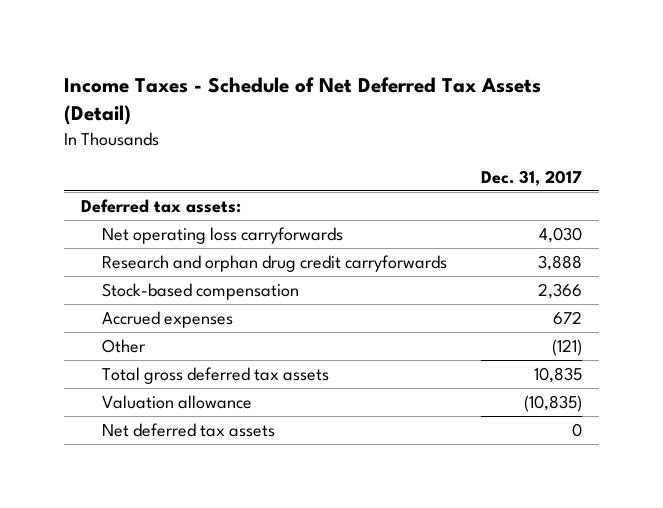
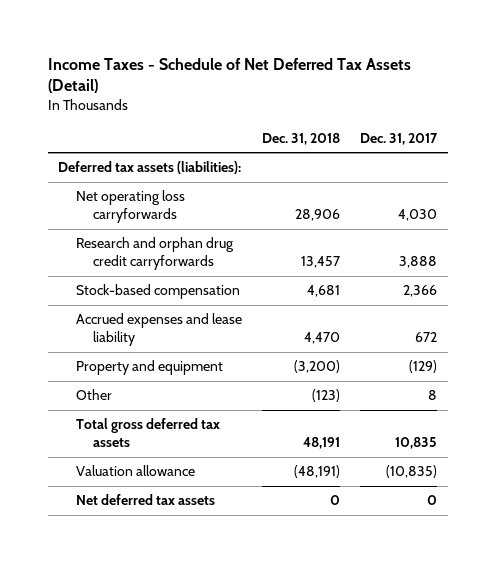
- | Dec. 31, 2017
+ | Dec. 31, 2018 | Dec. 31, 2017
- Deferred tax assets:
+ Deferred tax assets (liabilities):
- Accrued expenses | 672
- Other | (121)
+ Accrued expenses and lease liability | 4,470 | 672
+ Property and equipment | (3,200) | (129)
+ Other | (123) | 8

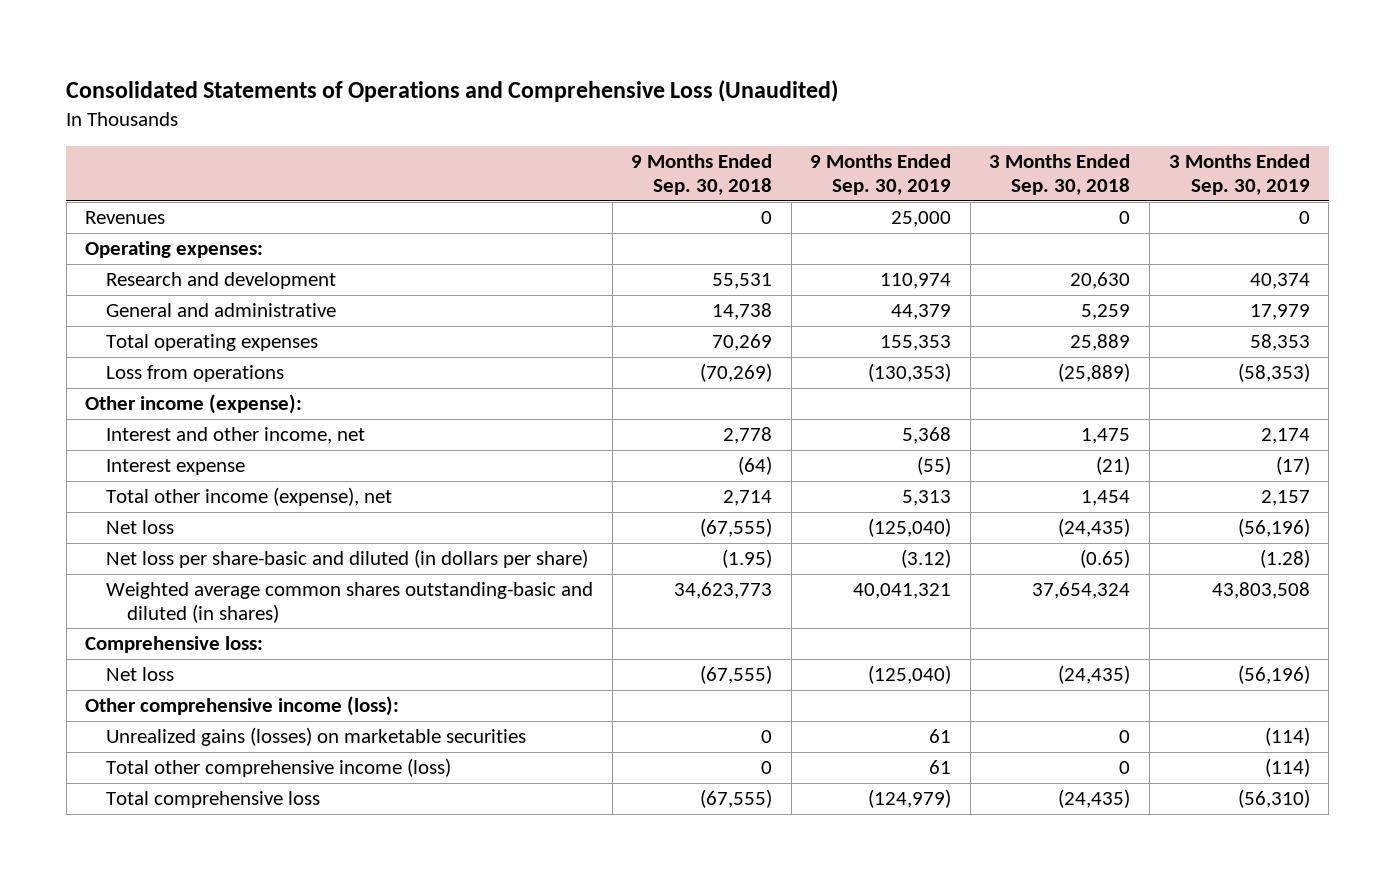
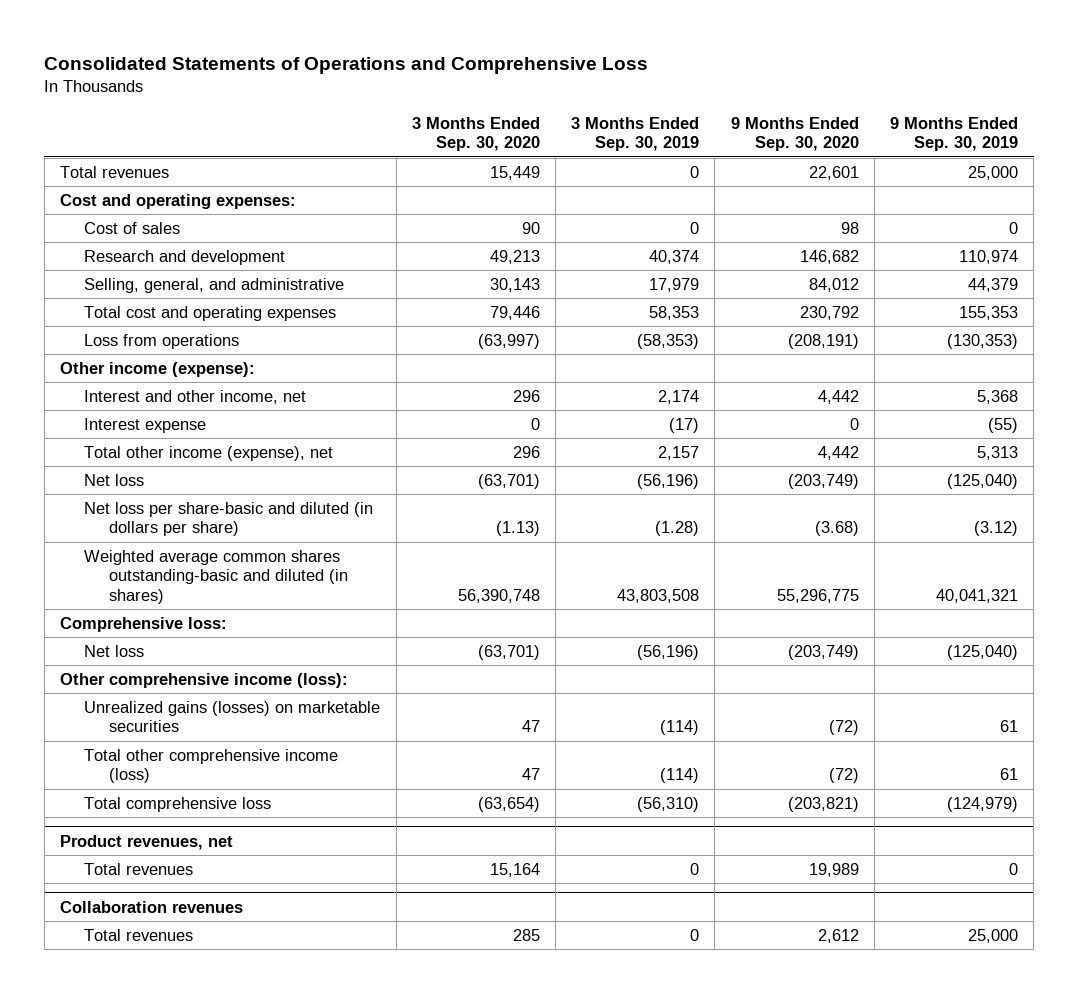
- Consolidated Statements of Operations and Comprehensive Loss (Unaudited)
+ Consolidated Statements of Operations and Comprehensive Loss
- | 9 Months Ended Sep. 30, 2018 | 9 Months Ended Sep. 30, 2019 | 3 Months Ended Sep. 30, 2018 | 3 Months Ended Sep. 30, 2019
+ | 3 Months Ended Sep. 30, 2020 | 3 Months Ended Sep. 30, 2019 | 9 Months Ended Sep. 30, 2020 | 9 Months Ended Sep. 30, 2019
- Revenues | 0 | 25,000 | 0 | 0
- Operating expenses:
+ Total revenues | 15,449 | 0 | 22,601 | 25,000
+ Cost and operating expenses:
+ Cost of sales | 90 | 0 | 98 | 0
- General and administrative | 14,738 | 44,379 | 5,259 | 17,979
- Total operating expenses | 70,269 | 155,353 | 25,889 | 58,353
+ Selling, general, and administrative | 30,143 | 17,979 | 84,012 | 44,379
+ Total cost and operating expenses | 79,446 | 58,353 | 230,792 | 155,353
+ Product revenues, net
+ Total revenues | 15,164 | 0 | 19,989 | 0
+ Collaboration revenues
+ Total revenues | 285 | 0 | 2,612 | 25,000

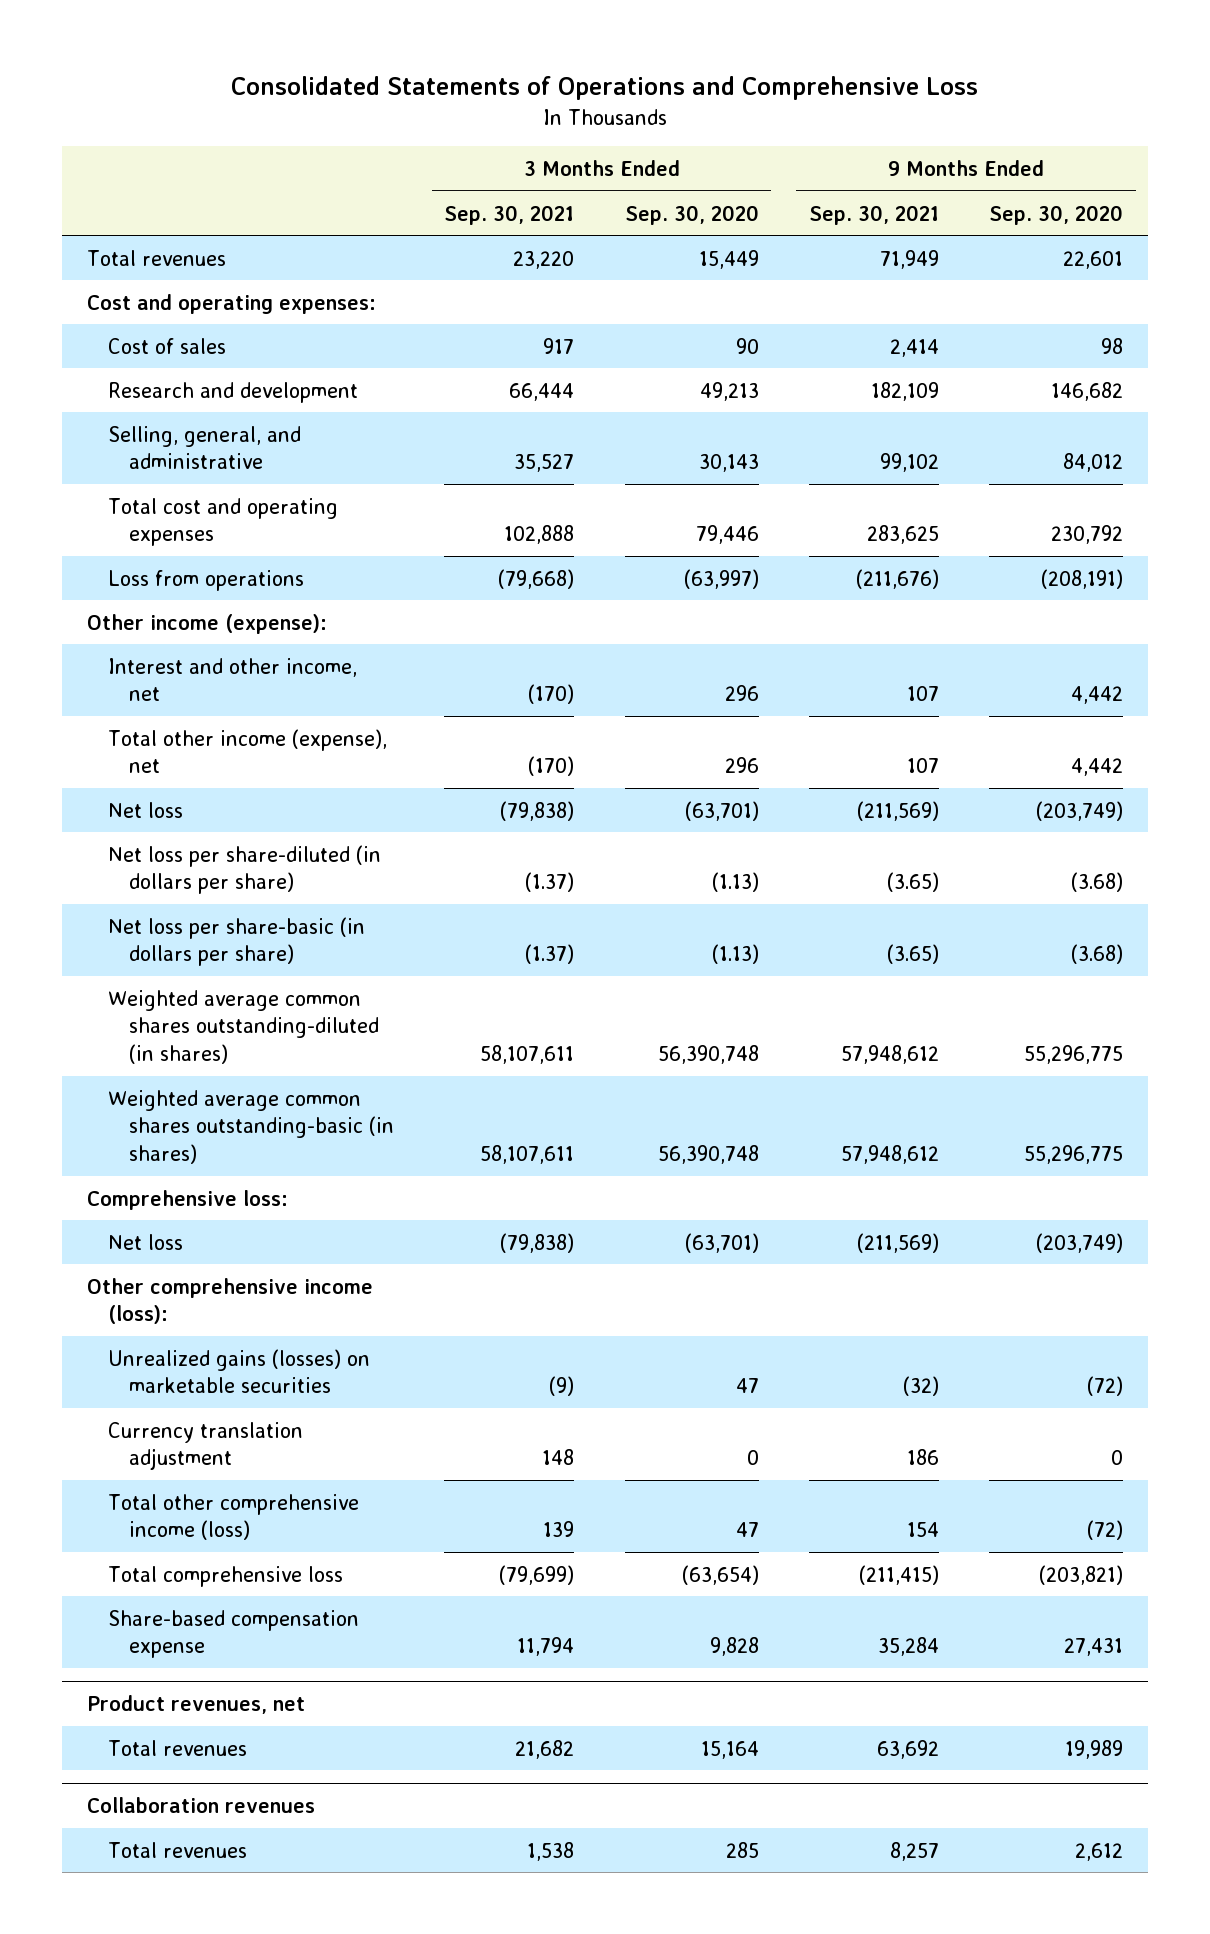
- | 3 Months Ended Sep. 30, 2020 | 3 Months Ended Sep. 30, 2019 | 9 Months Ended Sep. 30, 2020 | 9 Months Ended Sep. 30, 2019
+ | 3 Months Ended Sep. 30, 2021 | 3 Months Ended Sep. 30, 2020 | 9 Months Ended Sep. 30, 2021 | 9 Months Ended Sep. 30, 2020
- Interest expense | 0 | (17) | 0 | (55)
- Net loss per share-basic and diluted (in dollars per share) | (1.13) | (1.28) | (3.68) | (3.12)
- Weighted average common shares outstanding-basic and diluted (in shares) | 56,390,748 | 43,803,508 | 55,296,775 | 40,041,321
+ Net loss per share-diluted (in dollars per share) | (1.37) | (1.13) | (3.65) | (3.68)
+ Net loss per share-basic (in dollars per share) | (1.37) | (1.13) | (3.65) | (3.68)
+ Weighted average common shares outstanding-diluted (in shares) | 58,107,611 | 56,390,748 | 57,948,612 | 55,296,775
+ Weighted average common shares outstanding-basic (in shares) | 58,107,611 | 56,390,748 | 57,948,612 | 55,296,775
+ Currency translation adjustment | 148 | 0 | 186 | 0
+ Share-based compensation expense | 11,794 | 9,828 | 35,284 | 27,431

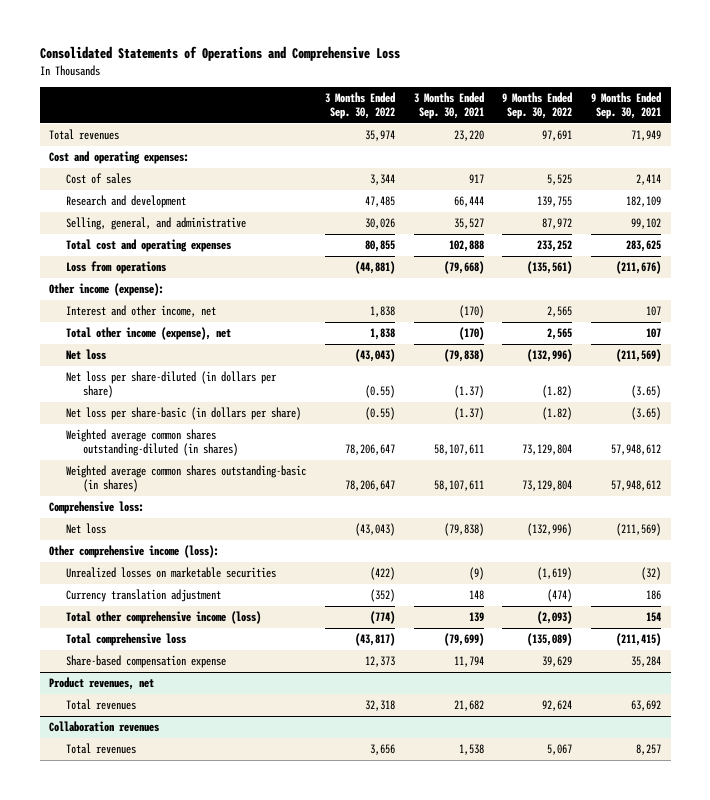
- | 3 Months Ended Sep. 30, 2021 | 3 Months Ended Sep. 30, 2020 | 9 Months Ended Sep. 30, 2021 | 9 Months Ended Sep. 30, 2020
+ | 3 Months Ended Sep. 30, 2022 | 3 Months Ended Sep. 30, 2021 | 9 Months Ended Sep. 30, 2022 | 9 Months Ended Sep. 30, 2021
- Unrealized gains (losses) on marketable securities | (9) | 47 | (32) | (72)
+ Unrealized losses on marketable securities | (422) | (9) | (1,619) | (32)

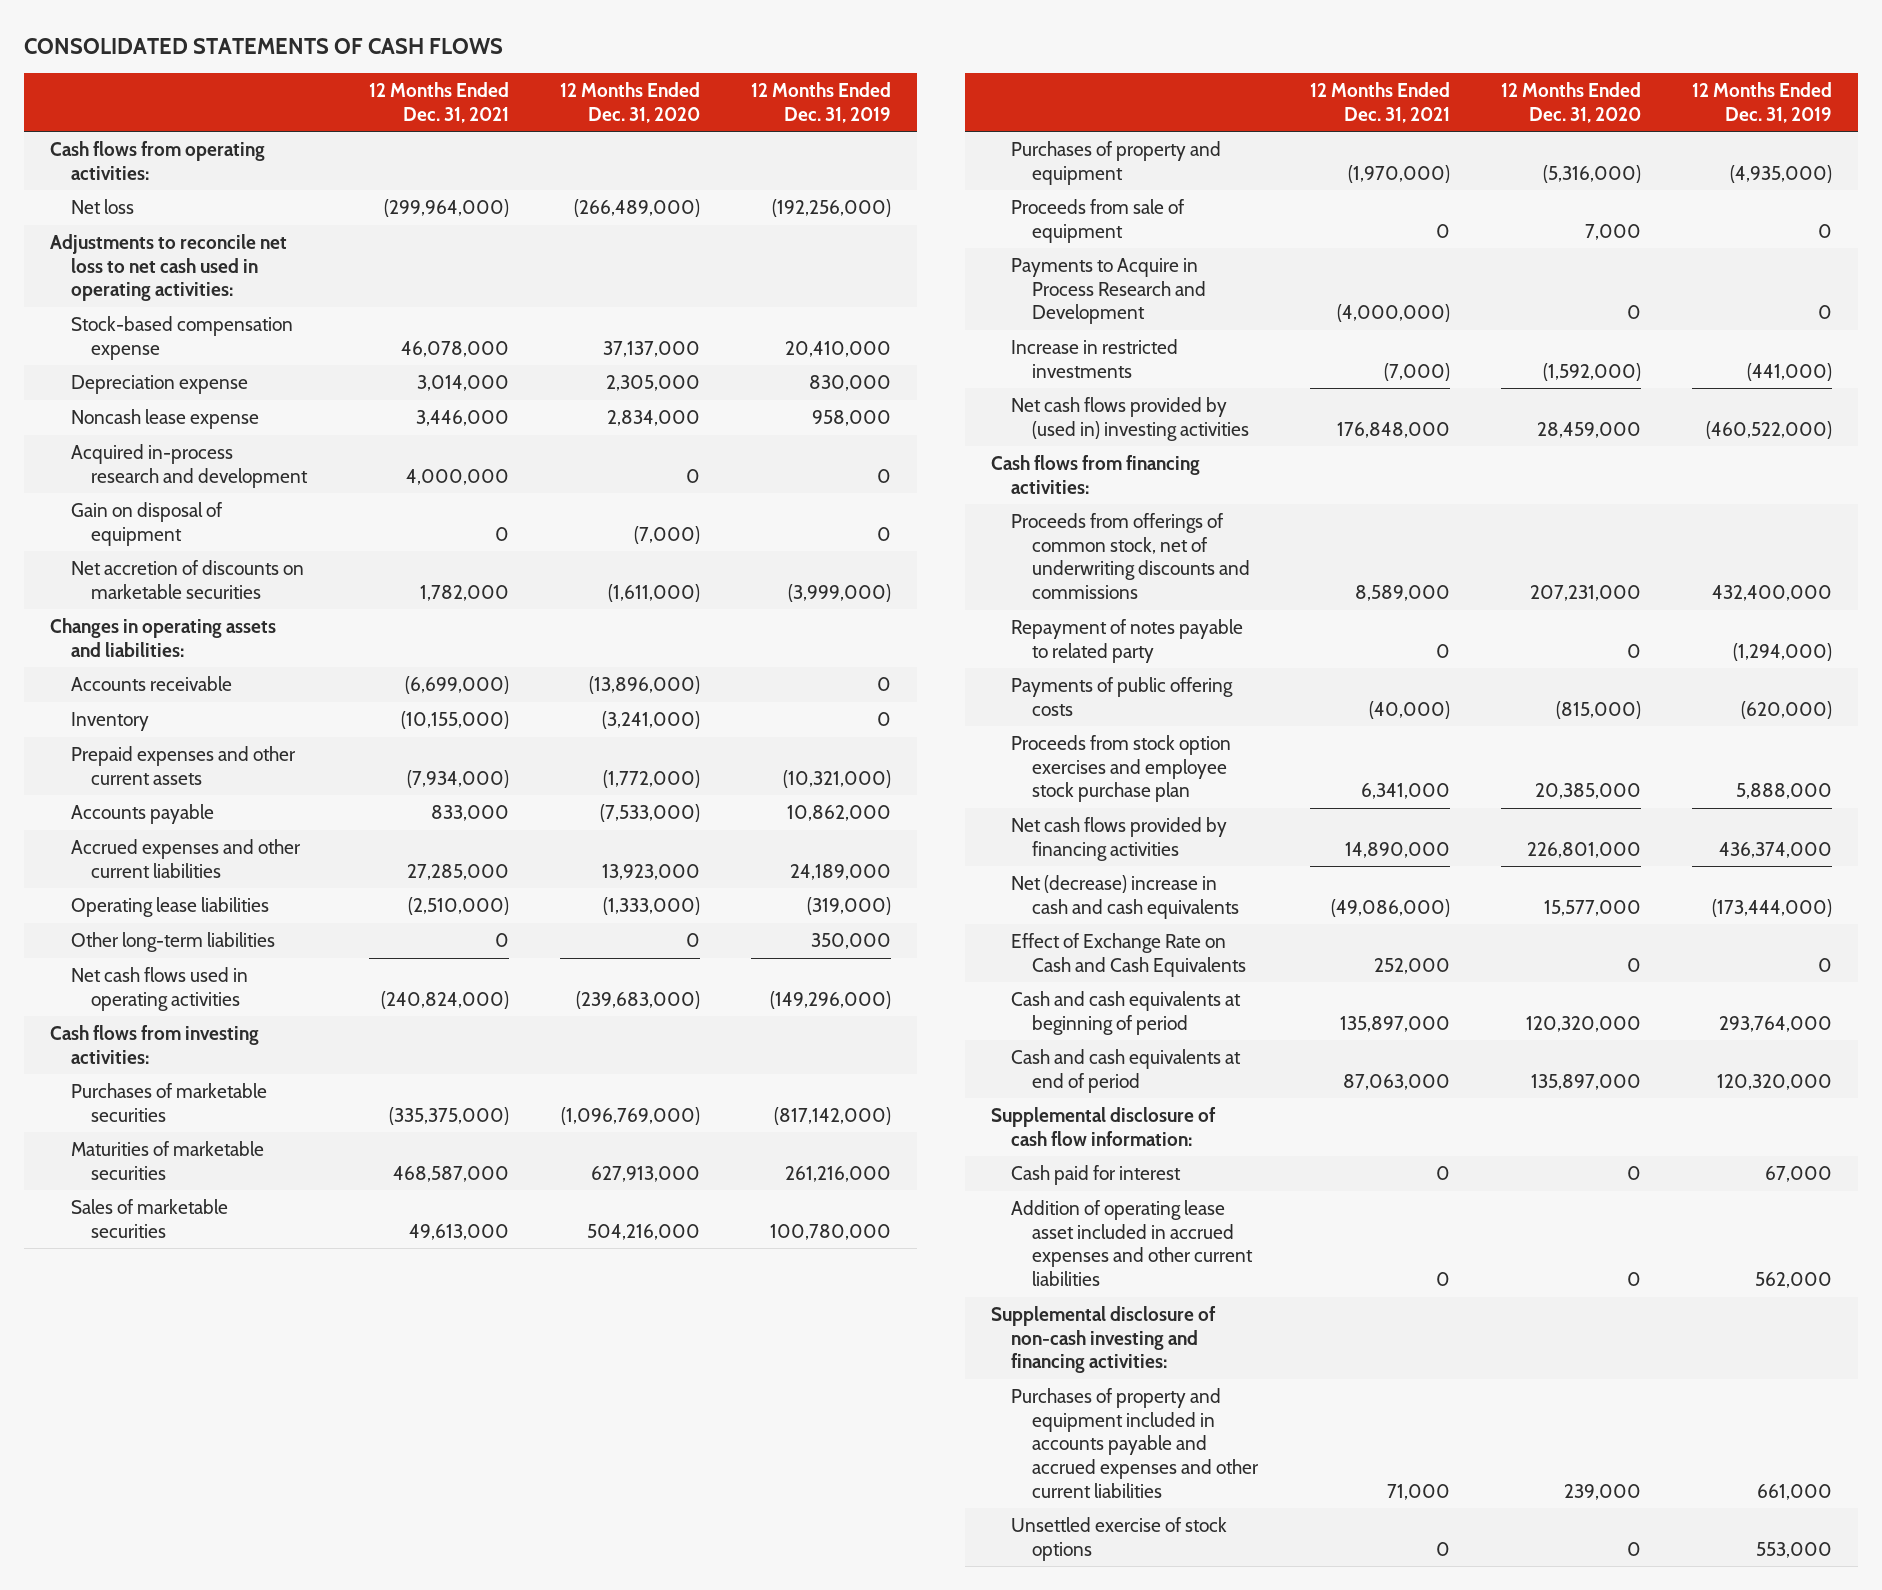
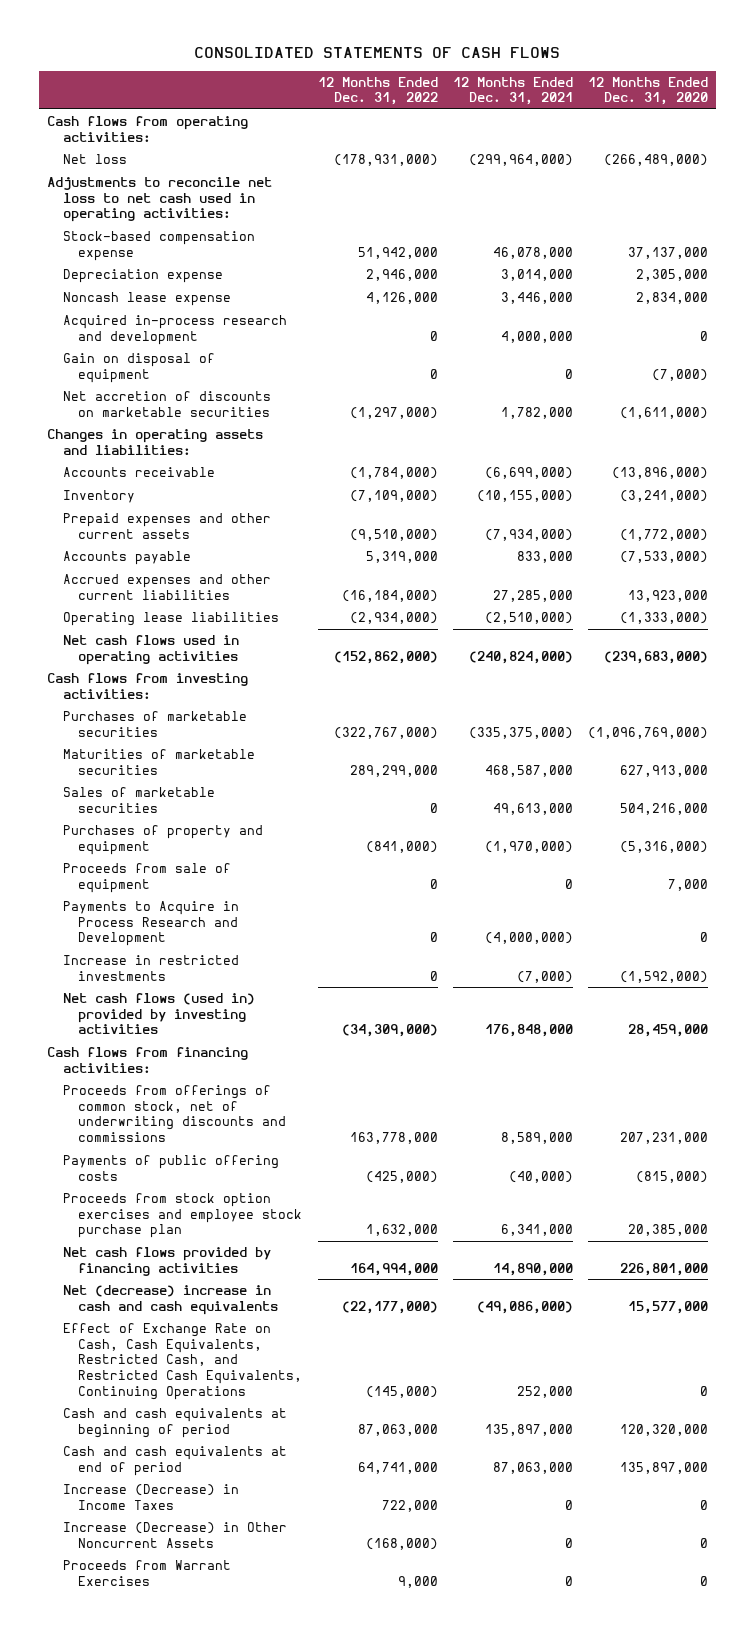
- | 12 Months Ended Dec. 31, 2021 | 12 Months Ended Dec. 31, 2020 | 12 Months Ended Dec. 31, 2019
+ | 12 Months Ended Dec. 31, 2022 | 12 Months Ended Dec. 31, 2021 | 12 Months Ended Dec. 31, 2020
- Other long-term liabilities | 0 | 0 | 350,000
- Net cash flows provided by (used in) investing activities | 176,848,000 | 28,459,000 | (460,522,000)
+ Net cash flows (used in) provided by investing activities | (34,309,000) | 176,848,000 | 28,459,000
- Repayment of notes payable to related party | 0 | 0 | (1,294,000)
- Effect of Exchange Rate on Cash and Cash Equivalents | 252,000 | 0 | 0
+ Effect of Exchange Rate on Cash, Cash Equivalents, Restricted Cash, and Restricted Cash Equivalents, Continuing Operations | (145,000) | 252,000 | 0
- Supplemental disclosure of cash flow information:
- Cash paid for interest | 0 | 0 | 67,000
- Addition of operating lease asset included in accrued expenses and other current liabilities | 0 | 0 | 562,000
- Supplemental disclosure of non-cash investing and financing activities:
- Purchases of property and equipment included in accounts payable and accrued expenses and other current liabilities | 71,000 | 239,000 | 661,000
- Unsettled exercise of stock options | 0 | 0 | 553,000
+ Increase (Decrease) in Income Taxes | 722,000 | 0 | 0
+ Increase (Decrease) in Other Noncurrent Assets | (168,000) | 0 | 0
+ Proceeds from Warrant Exercises | 9,000 | 0 | 0

